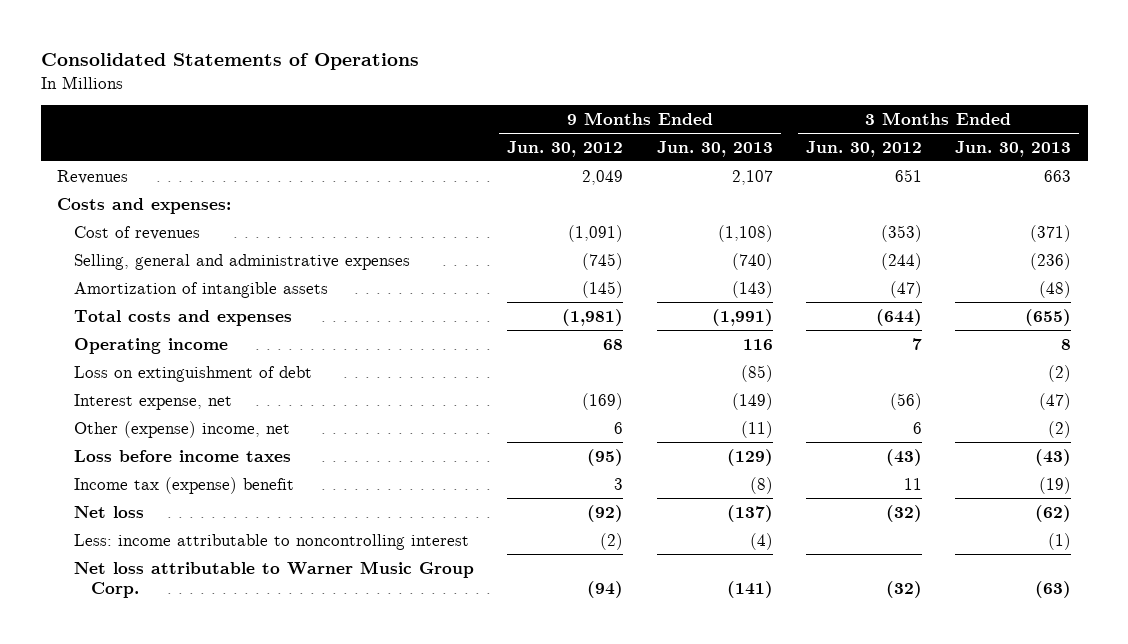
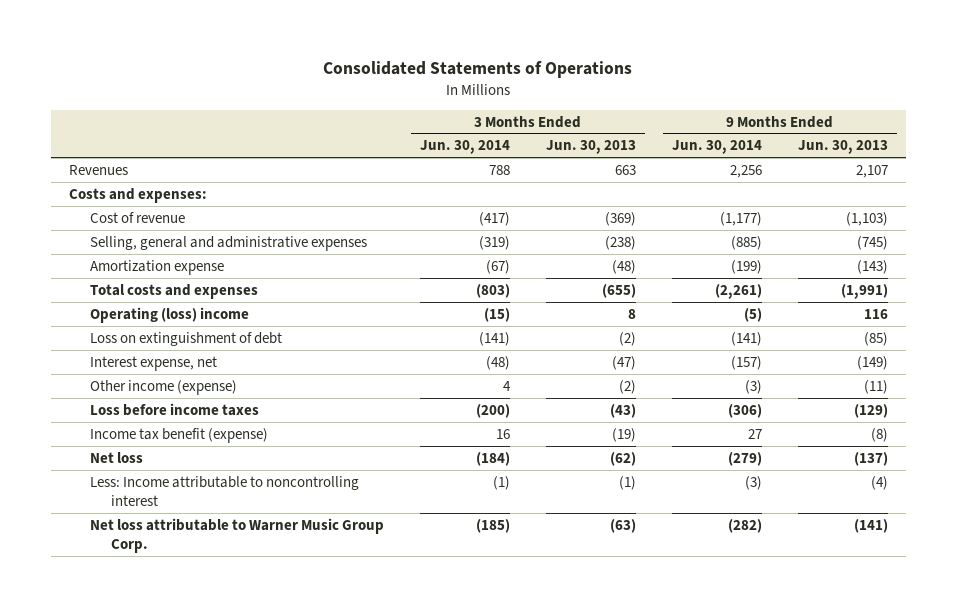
- | 9 Months Ended Jun. 30, 2012 | 9 Months Ended Jun. 30, 2013 | 3 Months Ended Jun. 30, 2012 | 3 Months Ended Jun. 30, 2013
+ | 3 Months Ended Jun. 30, 2014 | 3 Months Ended Jun. 30, 2013 | 9 Months Ended Jun. 30, 2014 | 9 Months Ended Jun. 30, 2013
- Cost of revenues | (1,091) | (1,108) | (353) | (371)
- Selling, general and administrative expenses | (745) | (740) | (244) | (236)
- Amortization of intangible assets | (145) | (143) | (47) | (48)
+ Cost of revenue | (417) | (369) | (1,177) | (1,103)
+ Selling, general and administrative expenses | (319) | (238) | (885) | (745)
+ Amortization expense | (67) | (48) | (199) | (143)
- Operating income | 68 | 116 | 7 | 8
+ Operating (loss) income | (15) | 8 | (5) | 116
- Other (expense) income, net | 6 | (11) | 6 | (2)
+ Other income (expense) | 4 | (2) | (3) | (11)
- Income tax (expense) benefit | 3 | (8) | 11 | (19)
+ Income tax benefit (expense) | 16 | (19) | 27 | (8)
- Less: income attributable to noncontrolling interest | (2) | (4) | | (1)
+ Less: Income attributable to noncontrolling interest | (1) | (1) | (3) | (4)

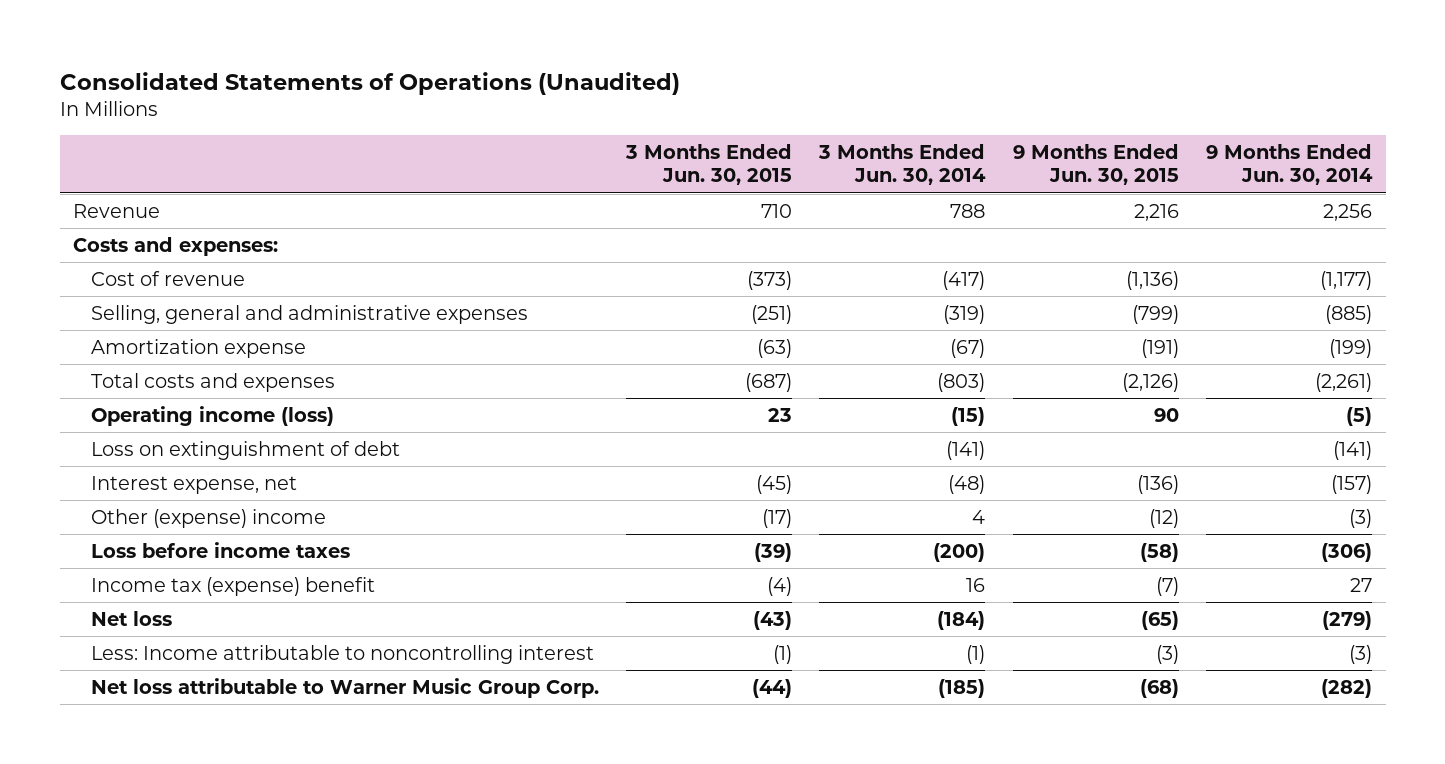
- Consolidated Statements of Operations
+ Consolidated Statements of Operations (Unaudited)
- | 3 Months Ended Jun. 30, 2014 | 3 Months Ended Jun. 30, 2013 | 9 Months Ended Jun. 30, 2014 | 9 Months Ended Jun. 30, 2013
+ | 3 Months Ended Jun. 30, 2015 | 3 Months Ended Jun. 30, 2014 | 9 Months Ended Jun. 30, 2015 | 9 Months Ended Jun. 30, 2014
- Revenues | 788 | 663 | 2,256 | 2,107
+ Revenue | 710 | 788 | 2,216 | 2,256
- Operating (loss) income | (15) | 8 | (5) | 116
+ Operating income (loss) | 23 | (15) | 90 | (5)
- Other income (expense) | 4 | (2) | (3) | (11)
+ Other (expense) income | (17) | 4 | (12) | (3)
- Income tax benefit (expense) | 16 | (19) | 27 | (8)
+ Income tax (expense) benefit | (4) | 16 | (7) | 27

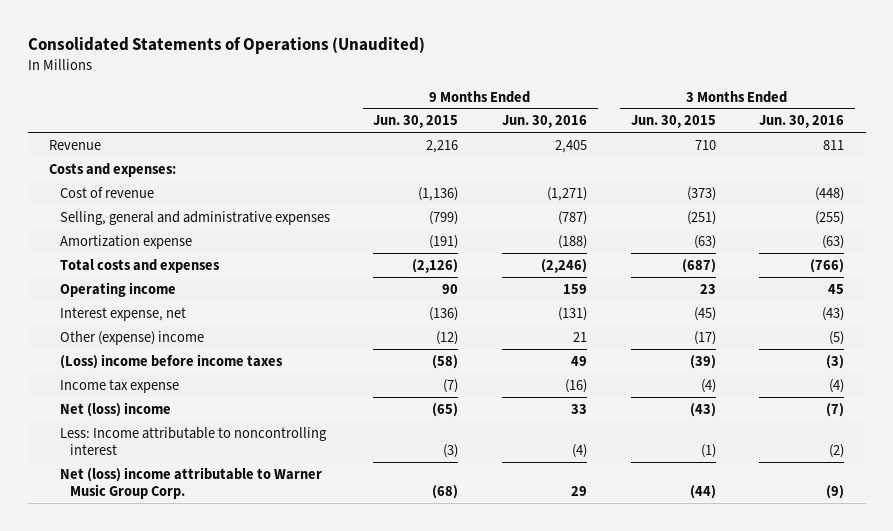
- | 3 Months Ended Jun. 30, 2015 | 3 Months Ended Jun. 30, 2014 | 9 Months Ended Jun. 30, 2015 | 9 Months Ended Jun. 30, 2014
+ | 9 Months Ended Jun. 30, 2015 | 9 Months Ended Jun. 30, 2016 | 3 Months Ended Jun. 30, 2015 | 3 Months Ended Jun. 30, 2016
- Operating income (loss) | 23 | (15) | 90 | (5)
- Loss on extinguishment of debt | | (141) | | (141)
+ Operating income | 90 | 159 | 23 | 45
- Loss before income taxes | (39) | (200) | (58) | (306)
- Income tax (expense) benefit | (4) | 16 | (7) | 27
- Net loss | (43) | (184) | (65) | (279)
+ (Loss) income before income taxes | (58) | 49 | (39) | (3)
+ Income tax expense | (7) | (16) | (4) | (4)
+ Net (loss) income | (65) | 33 | (43) | (7)
- Net loss attributable to Warner Music Group Corp. | (44) | (185) | (68) | (282)
+ Net (loss) income attributable to Warner Music Group Corp. | (68) | 29 | (44) | (9)

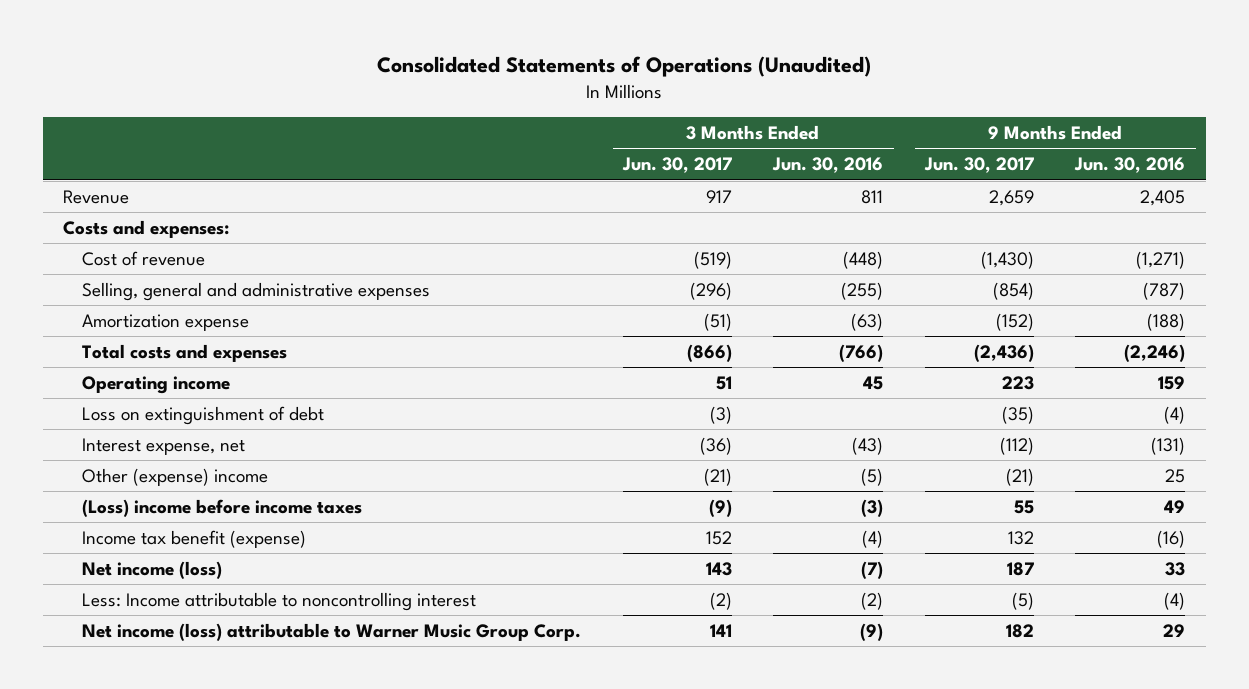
- | 9 Months Ended Jun. 30, 2015 | 9 Months Ended Jun. 30, 2016 | 3 Months Ended Jun. 30, 2015 | 3 Months Ended Jun. 30, 2016
+ | 3 Months Ended Jun. 30, 2017 | 3 Months Ended Jun. 30, 2016 | 9 Months Ended Jun. 30, 2017 | 9 Months Ended Jun. 30, 2016
+ Loss on extinguishment of debt | (3) | | (35) | (4)
- Other (expense) income | (12) | 21 | (17) | (5)
+ Other (expense) income | (21) | (5) | (21) | 25
- Income tax expense | (7) | (16) | (4) | (4)
- Net (loss) income | (65) | 33 | (43) | (7)
+ Income tax benefit (expense) | 152 | (4) | 132 | (16)
+ Net income (loss) | 143 | (7) | 187 | 33
- Net (loss) income attributable to Warner Music Group Corp. | (68) | 29 | (44) | (9)
+ Net income (loss) attributable to Warner Music Group Corp. | 141 | (9) | 182 | 29

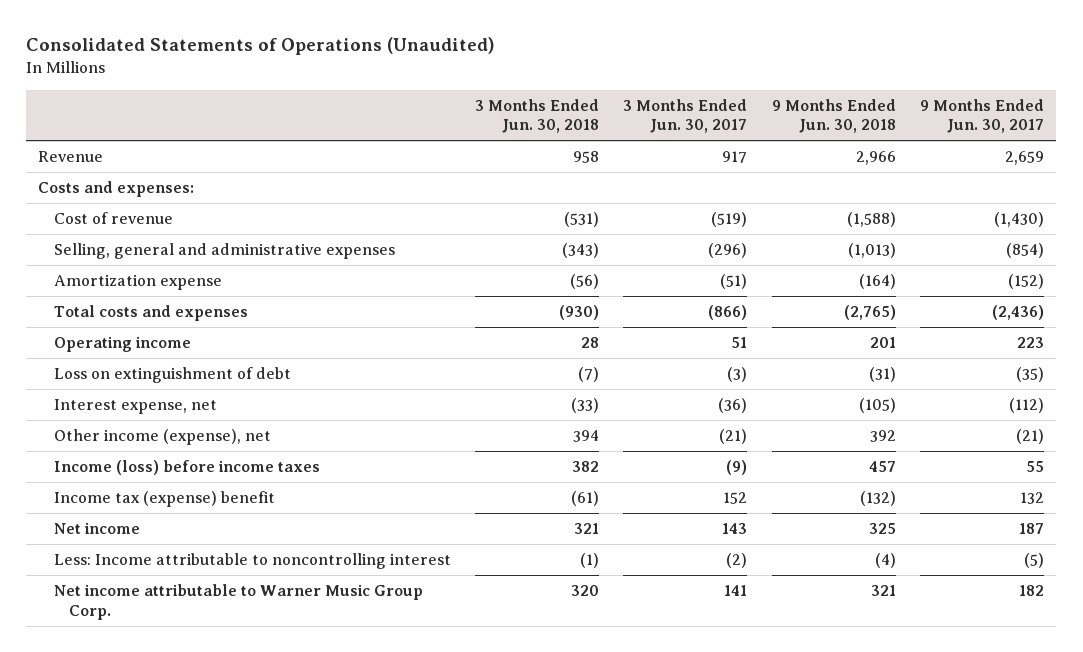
- | 3 Months Ended Jun. 30, 2017 | 3 Months Ended Jun. 30, 2016 | 9 Months Ended Jun. 30, 2017 | 9 Months Ended Jun. 30, 2016
+ | 3 Months Ended Jun. 30, 2018 | 3 Months Ended Jun. 30, 2017 | 9 Months Ended Jun. 30, 2018 | 9 Months Ended Jun. 30, 2017
- Other (expense) income | (21) | (5) | (21) | 25
- (Loss) income before income taxes | (9) | (3) | 55 | 49
- Income tax benefit (expense) | 152 | (4) | 132 | (16)
- Net income (loss) | 143 | (7) | 187 | 33
+ Other income (expense), net | 394 | (21) | 392 | (21)
+ Income (loss) before income taxes | 382 | (9) | 457 | 55
+ Income tax (expense) benefit | (61) | 152 | (132) | 132
+ Net income | 321 | 143 | 325 | 187
- Net income (loss) attributable to Warner Music Group Corp. | 141 | (9) | 182 | 29
+ Net income attributable to Warner Music Group Corp. | 320 | 141 | 321 | 182

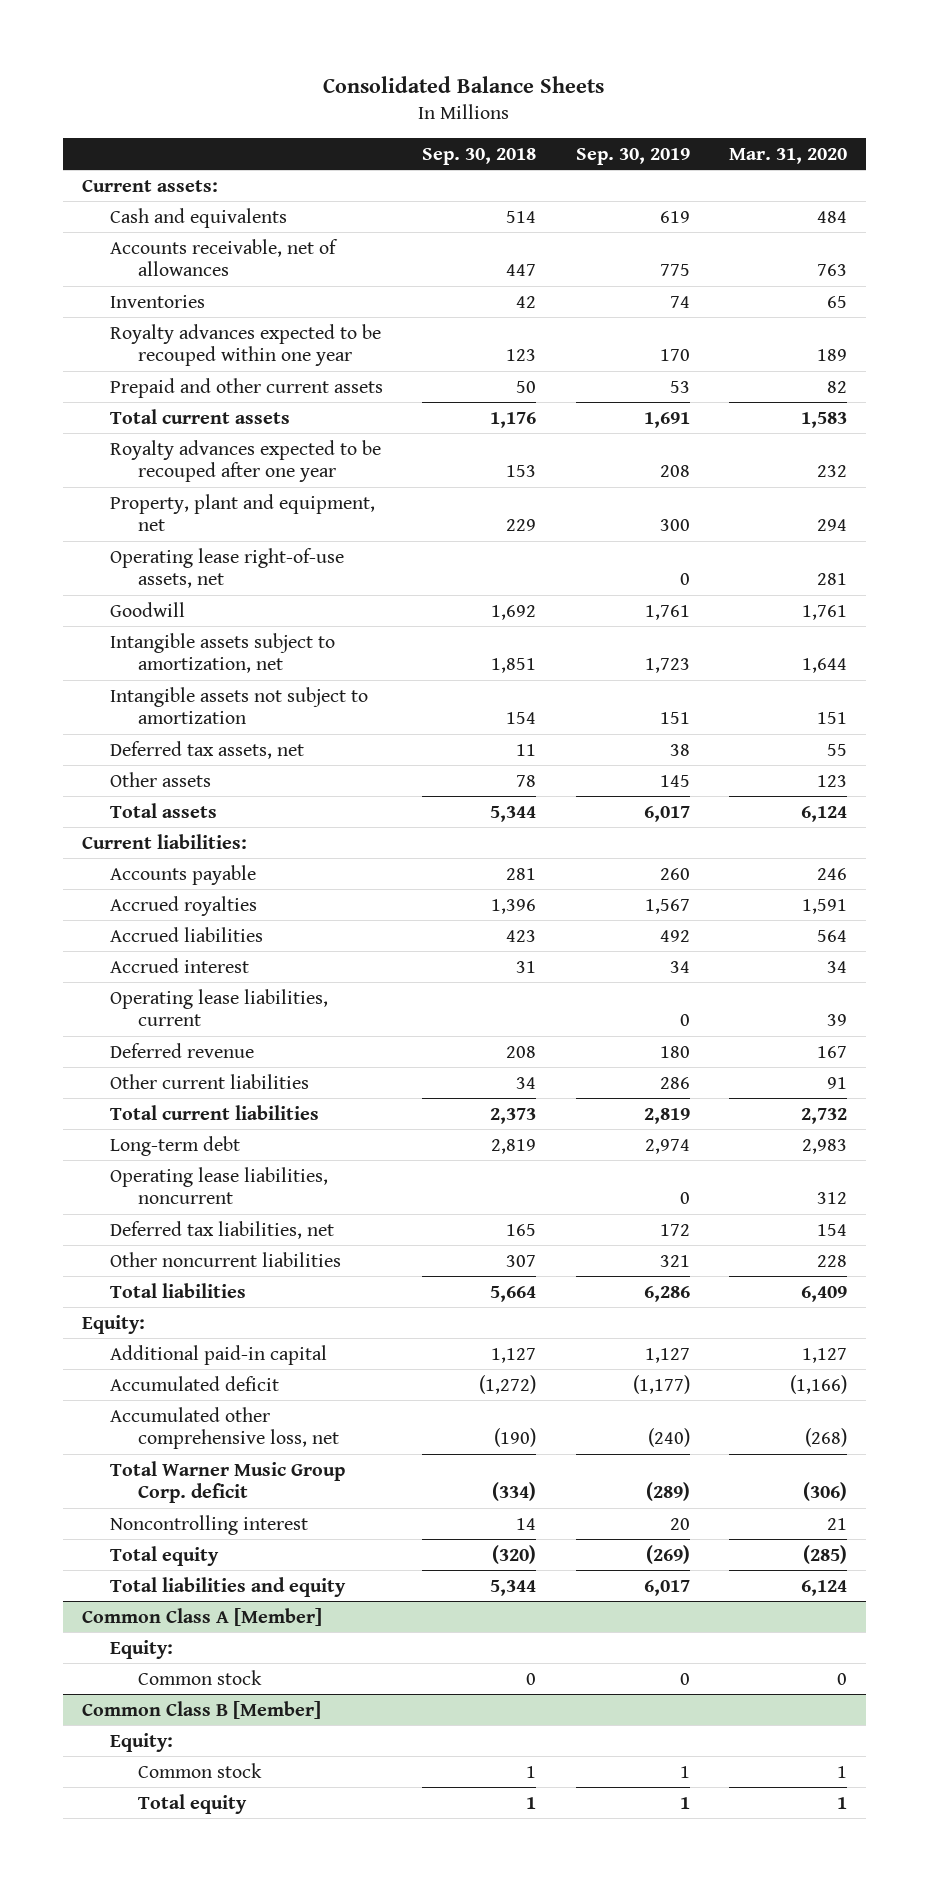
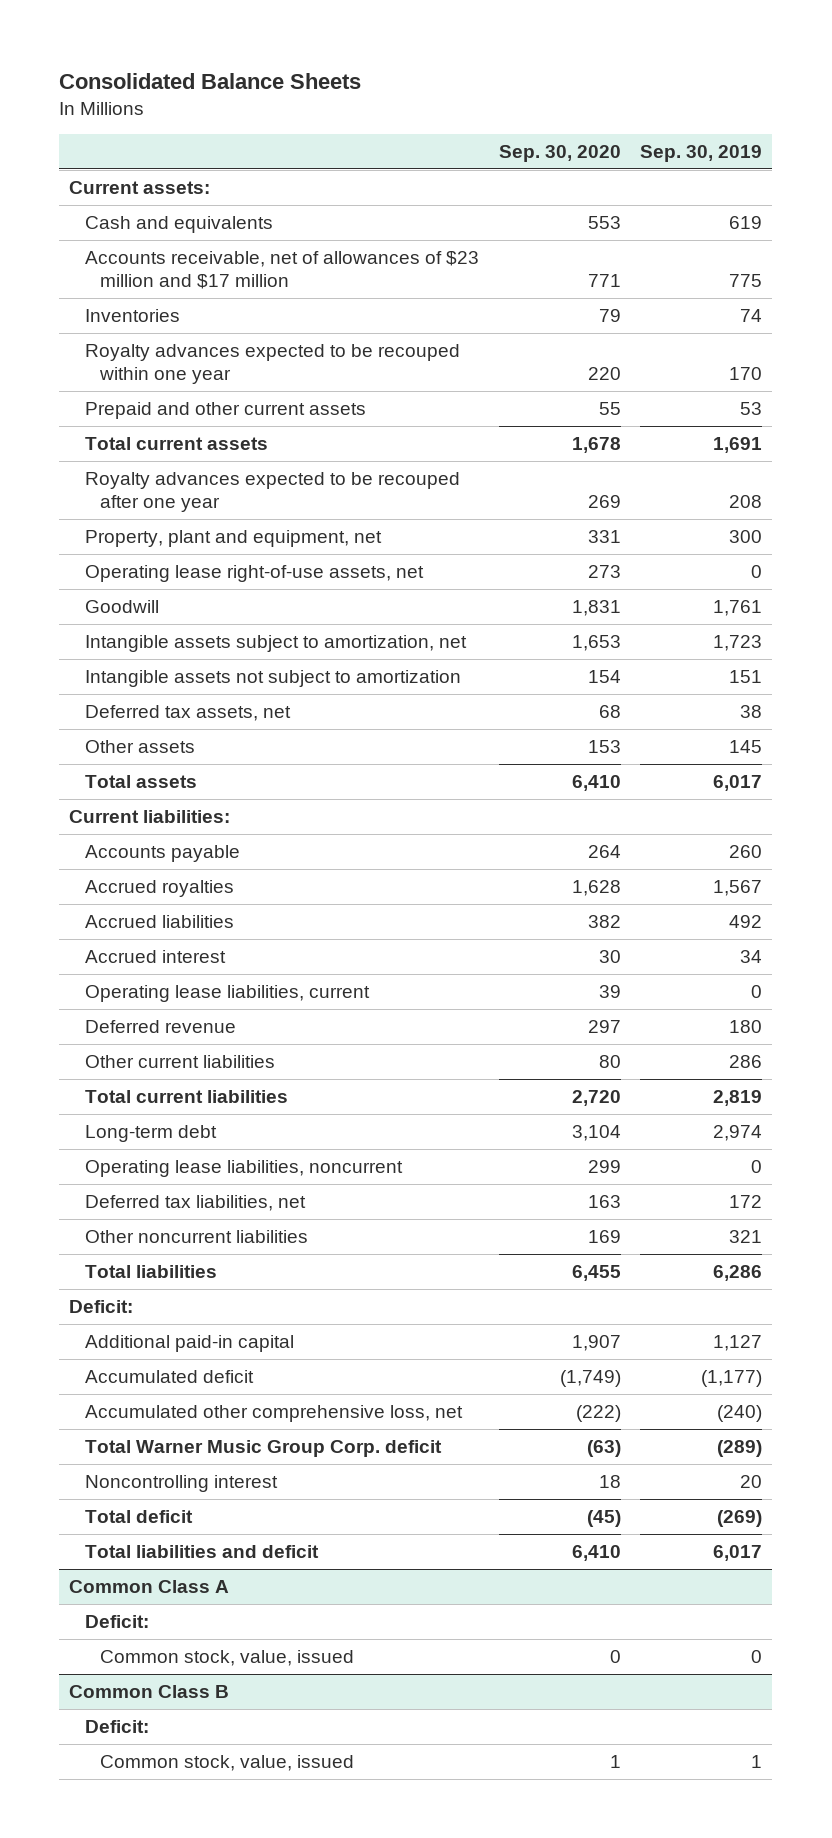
- | Sep. 30, 2018 | Sep. 30, 2019 | Mar. 31, 2020
+ | Sep. 30, 2020 | Sep. 30, 2019
- Accounts receivable, net of allowances | 447 | 775 | 763
+ Accounts receivable, net of allowances of $23 million and $17 million | 771 | 775
- Equity:
+ Deficit:
- Total equity | (320) | (269) | (285)
- Total liabilities and equity | 5,344 | 6,017 | 6,124
- Common Class A [Member]
- Equity:
- Common stock | 0 | 0 | 0
- Common Class B [Member]
- Equity:
- Common stock | 1 | 1 | 1
- Total equity | 1 | 1 | 1
+ Total deficit | (45) | (269)
+ Total liabilities and deficit | 6,410 | 6,017
+ Common Class A
+ Deficit:
+ Common stock, value, issued | 0 | 0
+ Common Class B
+ Deficit:
+ Common stock, value, issued | 1 | 1

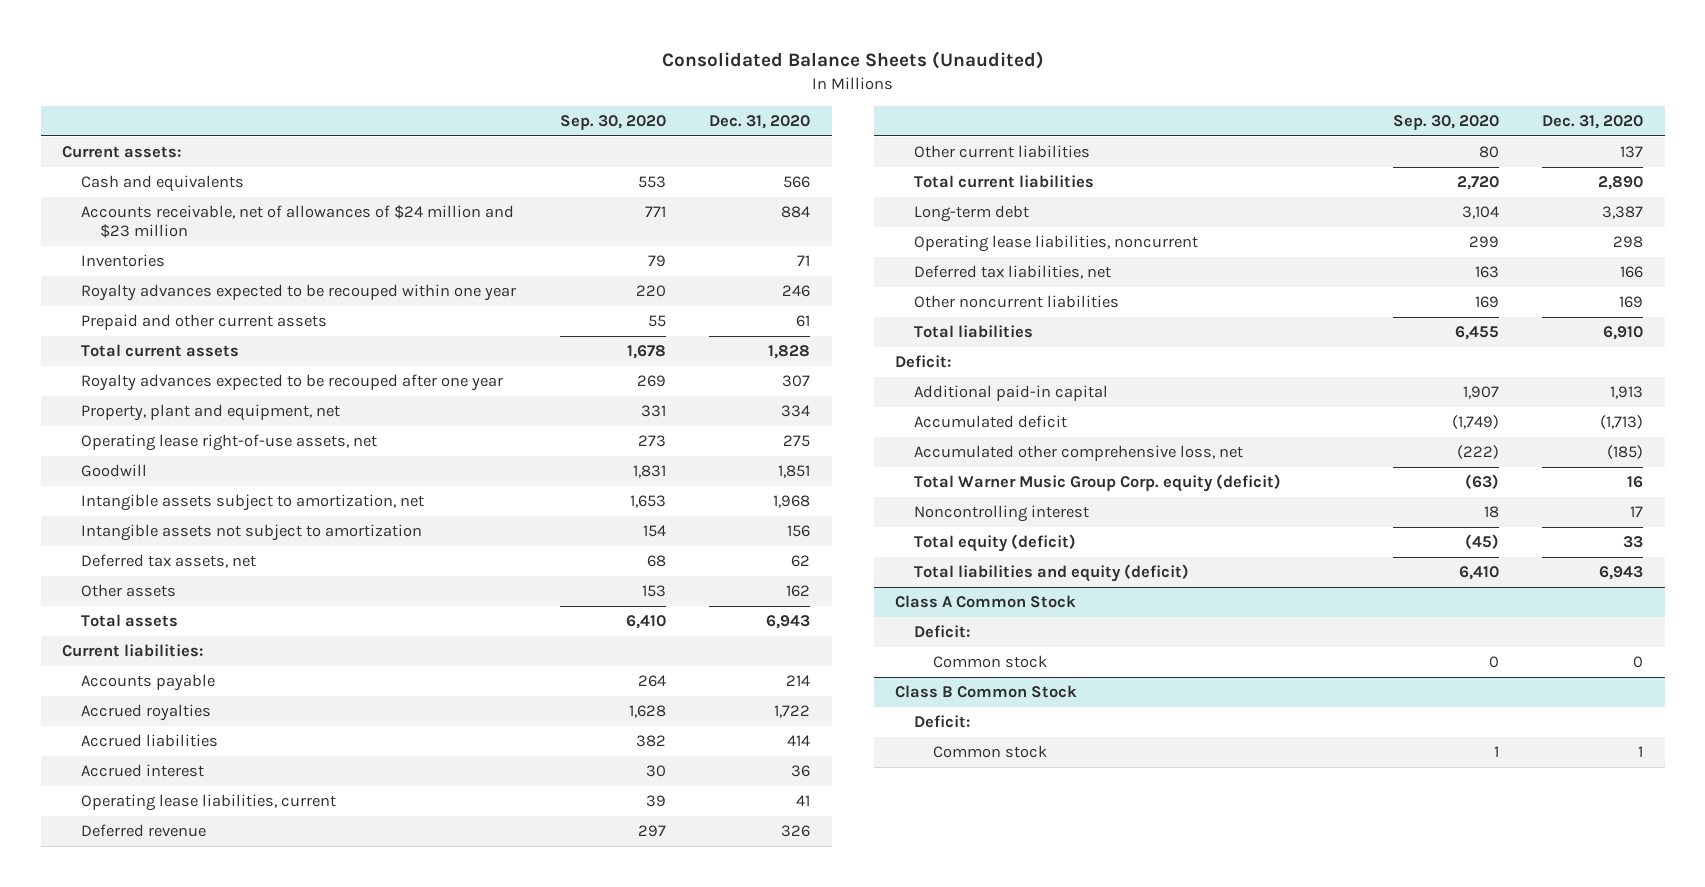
- Consolidated Balance Sheets
+ Consolidated Balance Sheets (Unaudited)
- | Sep. 30, 2020 | Sep. 30, 2019
+ | Sep. 30, 2020 | Dec. 31, 2020
- Accounts receivable, net of allowances of $23 million and $17 million | 771 | 775
+ Accounts receivable, net of allowances of $24 million and $23 million | 771 | 884
- Total Warner Music Group Corp. deficit | (63) | (289)
+ Total Warner Music Group Corp. equity (deficit) | (63) | 16
- Total deficit | (45) | (269)
- Total liabilities and deficit | 6,410 | 6,017
- Common Class A
+ Total equity (deficit) | (45) | 33
+ Total liabilities and equity (deficit) | 6,410 | 6,943
+ Class A Common Stock
- Common stock, value, issued | 0 | 0
- Common Class B
+ Common stock | 0 | 0
+ Class B Common Stock
- Common stock, value, issued | 1 | 1
+ Common stock | 1 | 1

